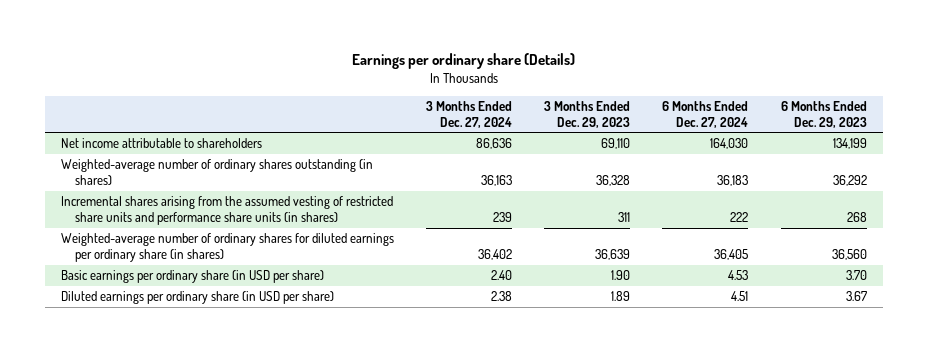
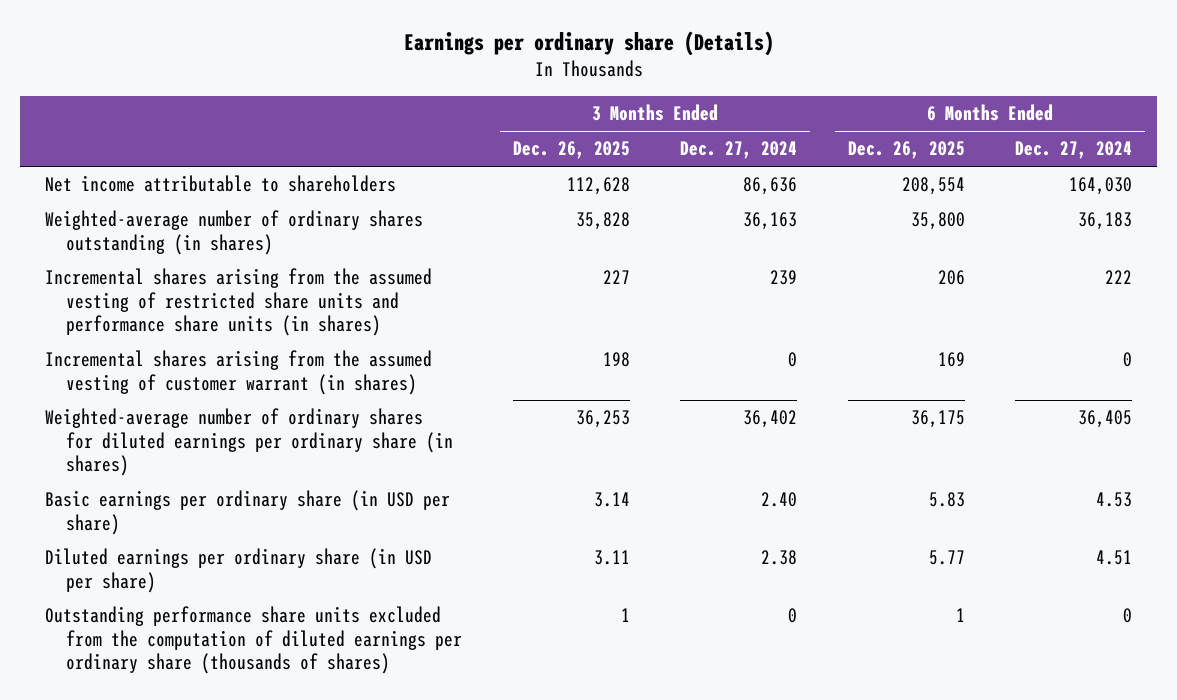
- | 3 Months Ended Dec. 27, 2024 | 3 Months Ended Dec. 29, 2023 | 6 Months Ended Dec. 27, 2024 | 6 Months Ended Dec. 29, 2023
+ | 3 Months Ended Dec. 26, 2025 | 3 Months Ended Dec. 27, 2024 | 6 Months Ended Dec. 26, 2025 | 6 Months Ended Dec. 27, 2024
+ Incremental shares arising from the assumed vesting of customer warrant (in shares) | 198 | 0 | 169 | 0
+ Outstanding performance share units excluded from the computation of diluted earnings per ordinary share (thousands of shares) | 1 | 0 | 1 | 0

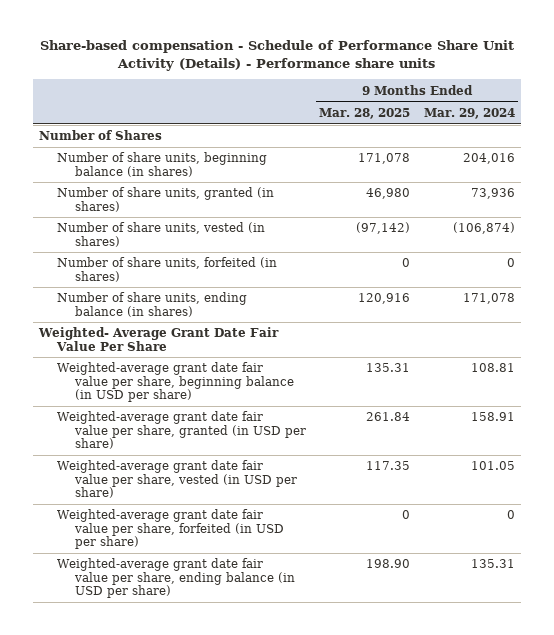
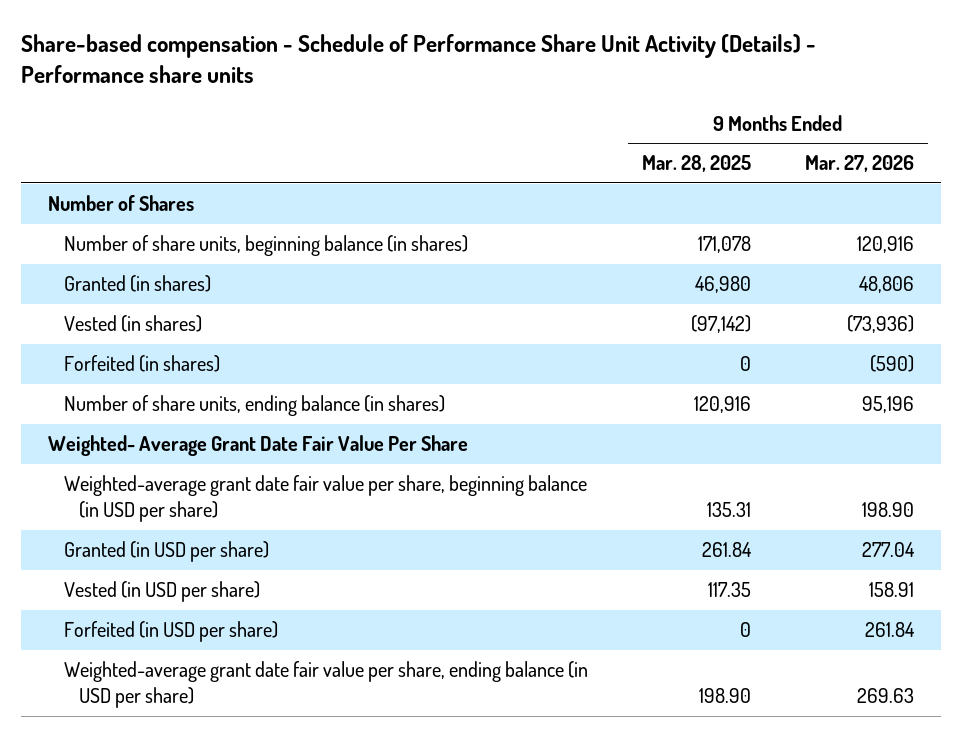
- | 9 Months Ended Mar. 28, 2025 | 9 Months Ended Mar. 29, 2024
+ | 9 Months Ended Mar. 28, 2025 | 9 Months Ended Mar. 27, 2026
- Number of share units, granted (in shares) | 46,980 | 73,936
- Number of share units, vested (in shares) | (97,142) | (106,874)
- Number of share units, forfeited (in shares) | 0 | 0
+ Granted (in shares) | 46,980 | 48,806
+ Vested (in shares) | (97,142) | (73,936)
+ Forfeited (in shares) | 0 | (590)
- Weighted-average grant date fair value per share, granted (in USD per share) | 261.84 | 158.91
- Weighted-average grant date fair value per share, vested (in USD per share) | 117.35 | 101.05
- Weighted-average grant date fair value per share, forfeited (in USD per share) | 0 | 0
+ Granted (in USD per share) | 261.84 | 277.04
+ Vested (in USD per share) | 117.35 | 158.91
+ Forfeited (in USD per share) | 0 | 261.84

